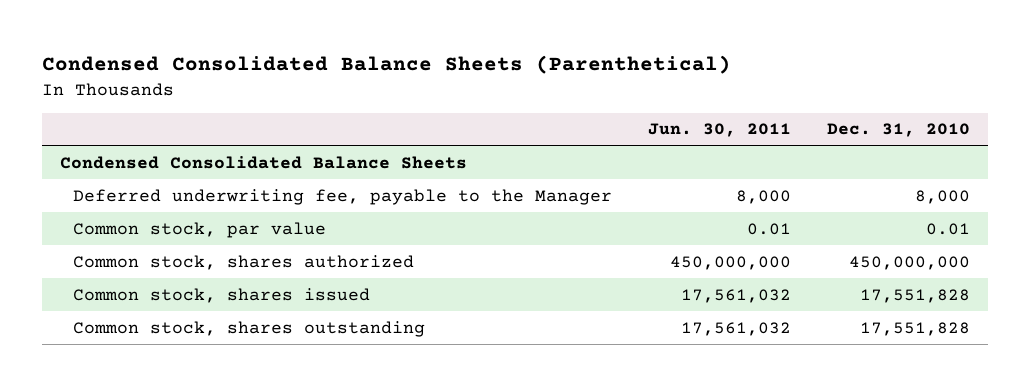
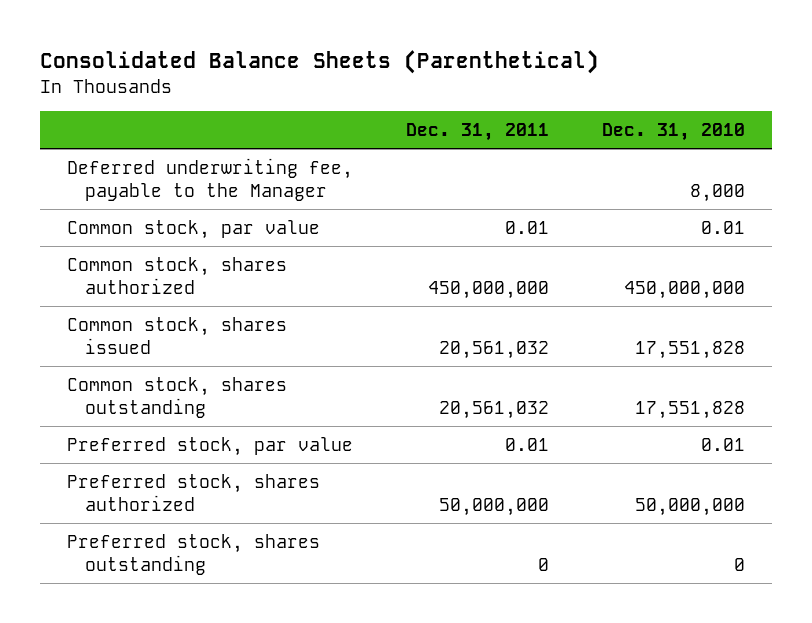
- Condensed Consolidated Balance Sheets (Parenthetical)
+ Consolidated Balance Sheets (Parenthetical)
- | Jun. 30, 2011 | Dec. 31, 2010
+ | Dec. 31, 2011 | Dec. 31, 2010
- Condensed Consolidated Balance Sheets
+ Preferred stock, par value | 0.01 | 0.01
+ Preferred stock, shares authorized | 50,000,000 | 50,000,000
+ Preferred stock, shares outstanding | 0 | 0

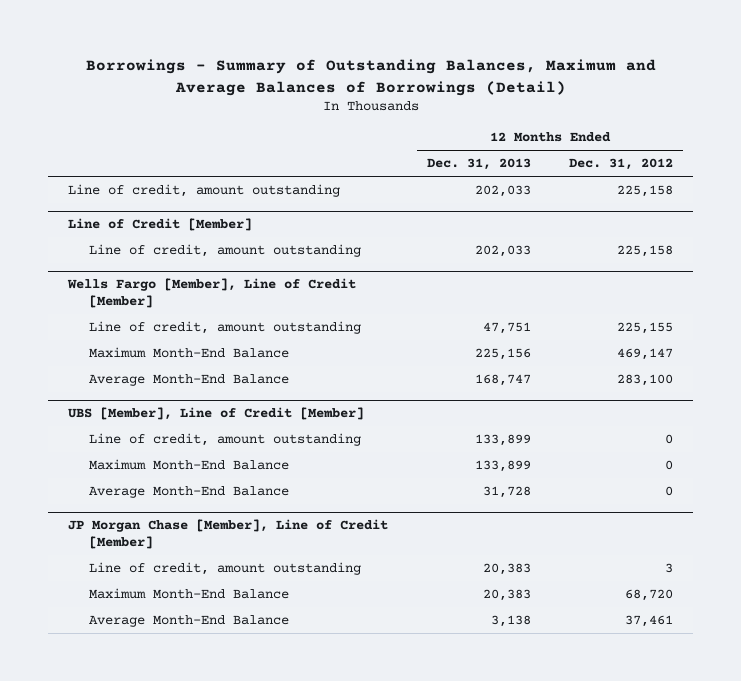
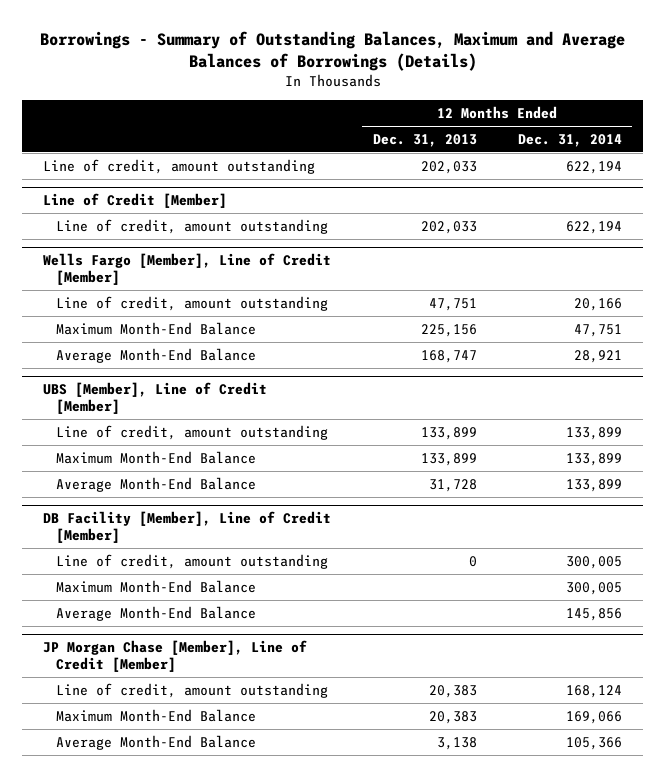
- Borrowings - Summary of Outstanding Balances, Maximum and Average Balances of Borrowings (Detail)
+ Borrowings - Summary of Outstanding Balances, Maximum and Average Balances of Borrowings (Details)
- | 12 Months Ended Dec. 31, 2013 | 12 Months Ended Dec. 31, 2012
+ | 12 Months Ended Dec. 31, 2013 | 12 Months Ended Dec. 31, 2014
+ DB Facility [Member], Line of Credit [Member]
+ Line of credit, amount outstanding | 0 | 300,005
+ Maximum Month-End Balance | | 300,005
+ Average Month-End Balance | | 145,856

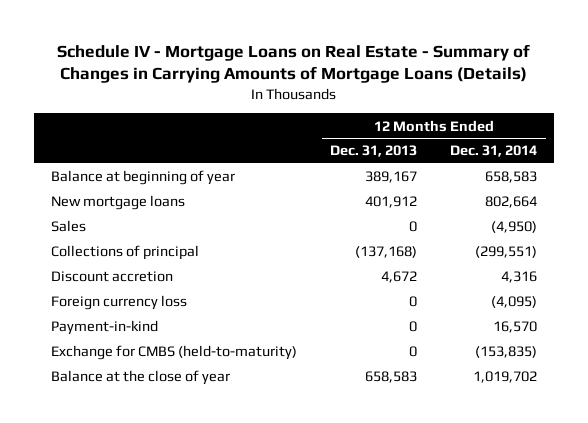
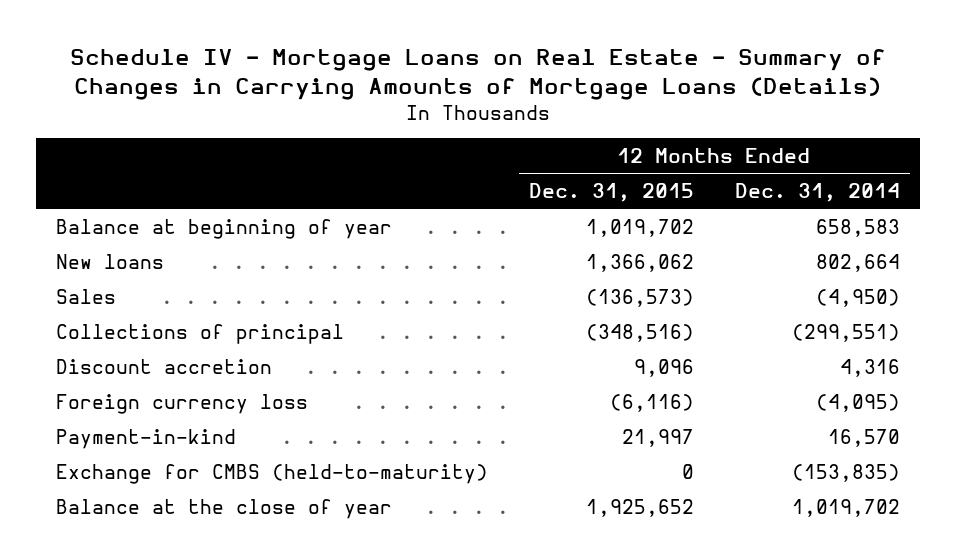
- | 12 Months Ended Dec. 31, 2013 | 12 Months Ended Dec. 31, 2014
+ | 12 Months Ended Dec. 31, 2015 | 12 Months Ended Dec. 31, 2014
- New mortgage loans | 401,912 | 802,664
+ New loans | 1,366,062 | 802,664

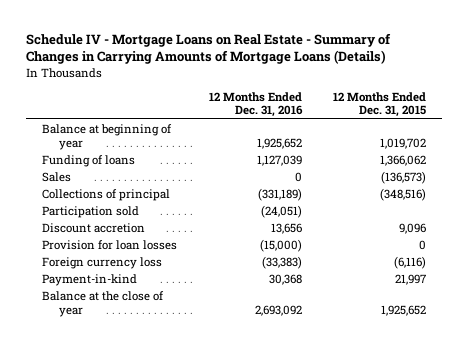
- | 12 Months Ended Dec. 31, 2015 | 12 Months Ended Dec. 31, 2014
+ | 12 Months Ended Dec. 31, 2016 | 12 Months Ended Dec. 31, 2015
- New loans | 1,366,062 | 802,664
+ Funding of loans | 1,127,039 | 1,366,062
+ Participation sold | (24,051) |
+ Provision for loan losses | (15,000) | 0
- Exchange for CMBS (held-to-maturity) | 0 | (153,835)

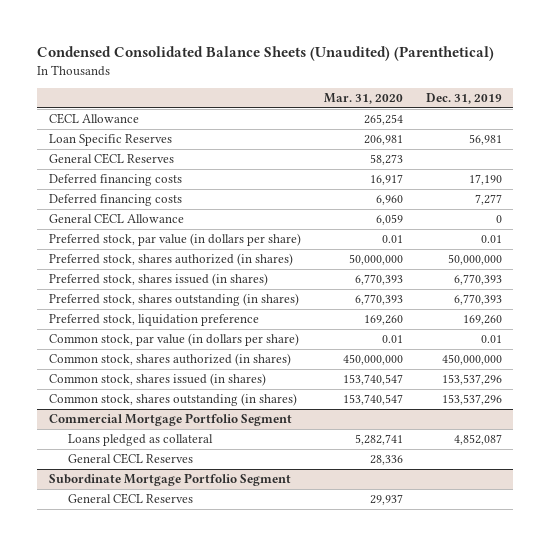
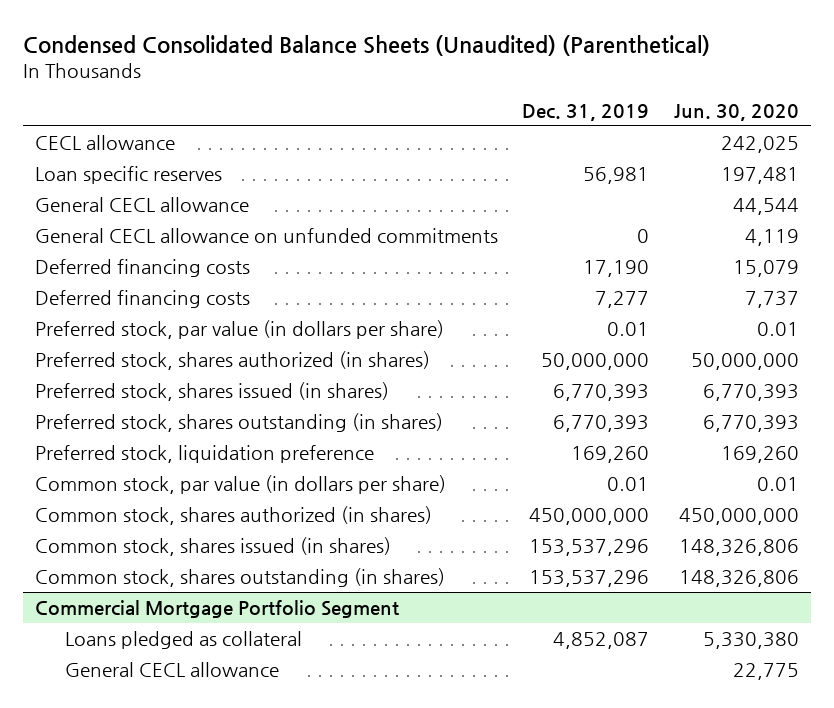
- | Mar. 31, 2020 | Dec. 31, 2019
+ | Dec. 31, 2019 | Jun. 30, 2020
- CECL Allowance | 265,254 |
- Loan Specific Reserves | 206,981 | 56,981
- General CECL Reserves | 58,273 |
+ CECL allowance | | 242,025
+ Loan specific reserves | 56,981 | 197,481
+ General CECL allowance | | 44,544
+ General CECL allowance on unfunded commitments | 0 | 4,119
- General CECL Allowance | 6,059 | 0
@ Commercial Mortgage Portfolio Segment
- General CECL Reserves | 28,336 |
- Subordinate Mortgage Portfolio Segment
- General CECL Reserves | 29,937 |
@ Commercial Mortgage Portfolio Segment
+ General CECL allowance | | 22,775

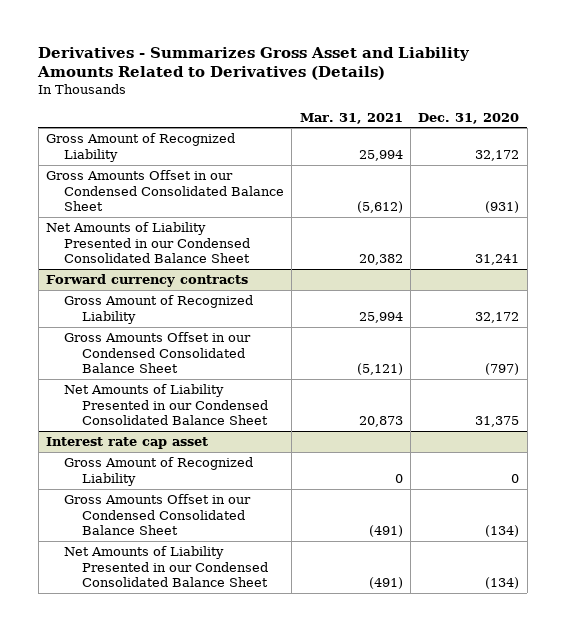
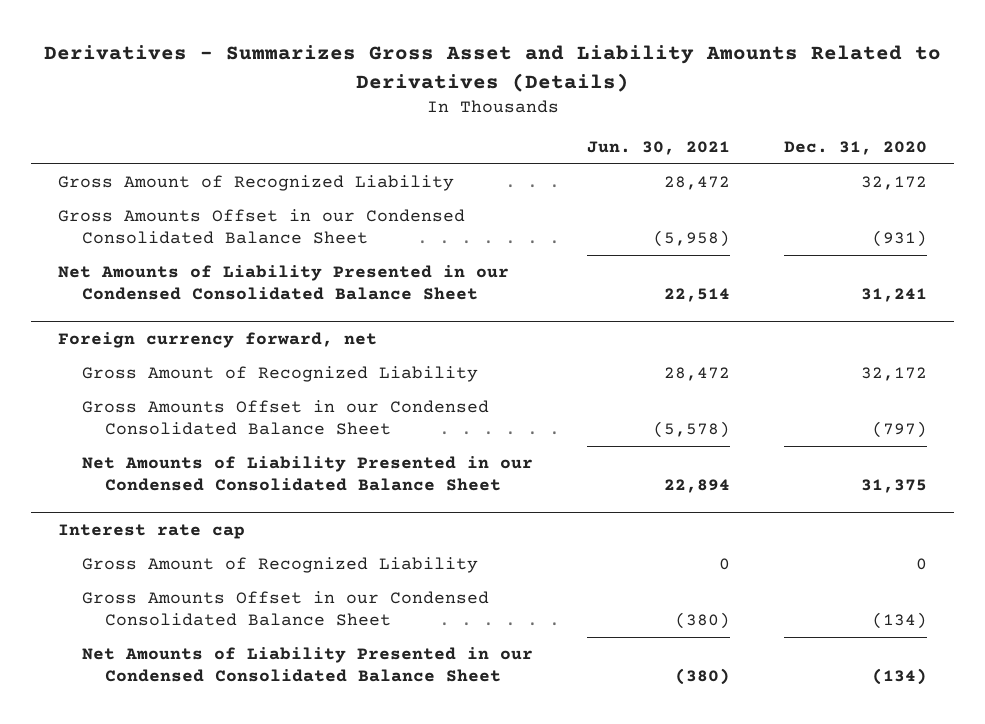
- | Mar. 31, 2021 | Dec. 31, 2020
+ | Jun. 30, 2021 | Dec. 31, 2020
- Forward currency contracts
+ Foreign currency forward, net
- Interest rate cap asset
+ Interest rate cap

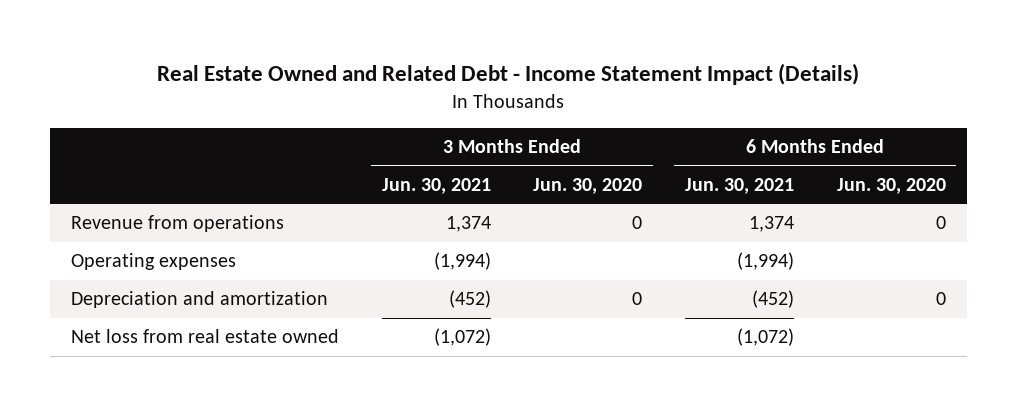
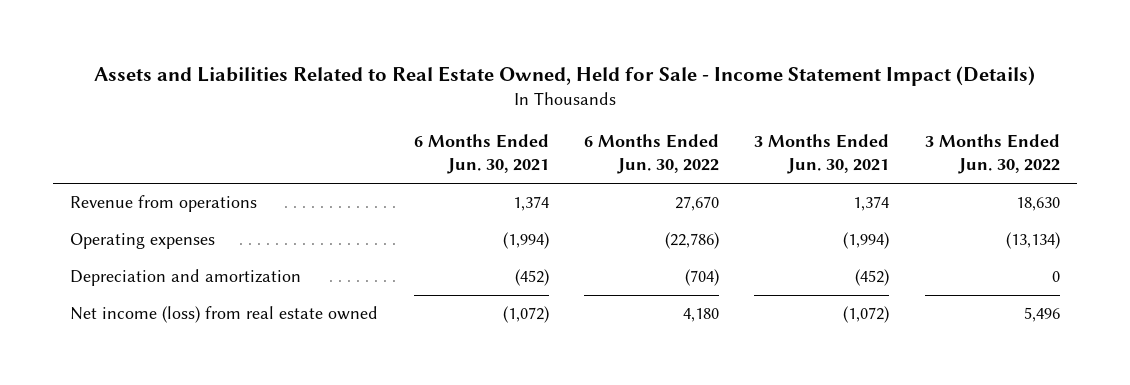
- Real Estate Owned and Related Debt - Income Statement Impact (Details)
+ Assets and Liabilities Related to Real Estate Owned, Held for Sale - Income Statement Impact (Details)
- | 3 Months Ended Jun. 30, 2021 | 3 Months Ended Jun. 30, 2020 | 6 Months Ended Jun. 30, 2021 | 6 Months Ended Jun. 30, 2020
+ | 6 Months Ended Jun. 30, 2021 | 6 Months Ended Jun. 30, 2022 | 3 Months Ended Jun. 30, 2021 | 3 Months Ended Jun. 30, 2022
- Net loss from real estate owned | (1,072) | | (1,072) |
+ Net income (loss) from real estate owned | (1,072) | 4,180 | (1,072) | 5,496

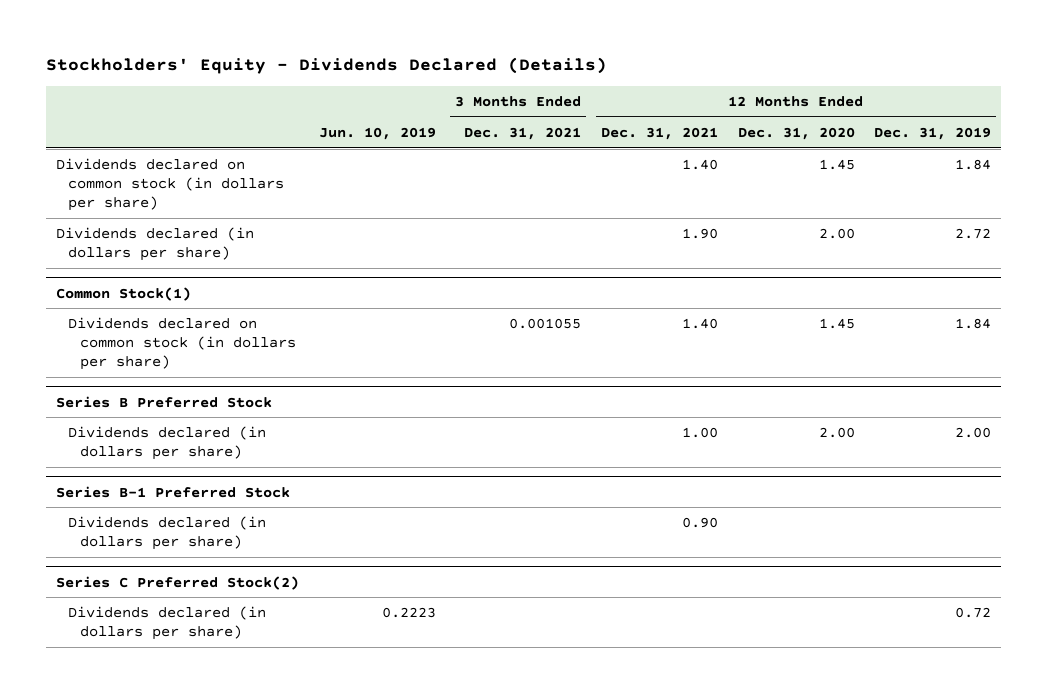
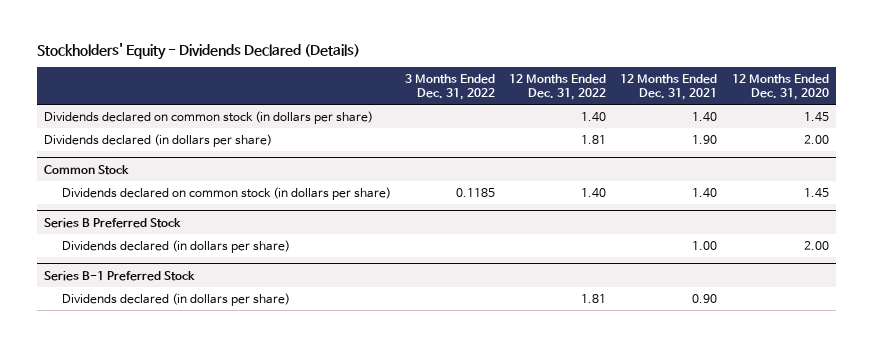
- | Jun. 10, 2019 | 3 Months Ended Dec. 31, 2021 | 12 Months Ended Dec. 31, 2021 | 12 Months Ended Dec. 31, 2020 | 12 Months Ended Dec. 31, 2019
+ | 3 Months Ended Dec. 31, 2022 | 12 Months Ended Dec. 31, 2022 | 12 Months Ended Dec. 31, 2021 | 12 Months Ended Dec. 31, 2020
- Common Stock(1)
+ Common Stock
- Series C Preferred Stock(2)
- Dividends declared (in dollars per share) | 0.2223 | | | | 0.72

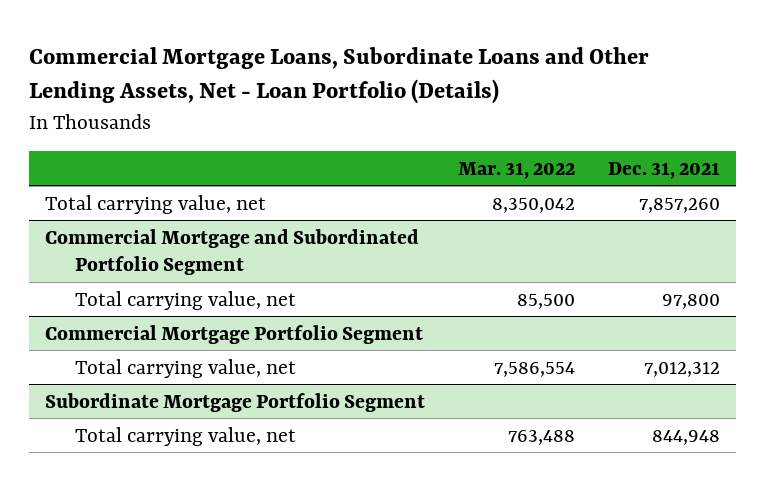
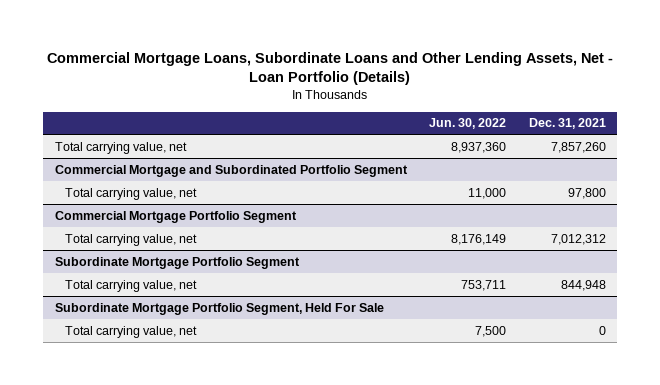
- | Mar. 31, 2022 | Dec. 31, 2021
+ | Jun. 30, 2022 | Dec. 31, 2021
+ Subordinate Mortgage Portfolio Segment, Held For Sale
+ Total carrying value, net | 7,500 | 0

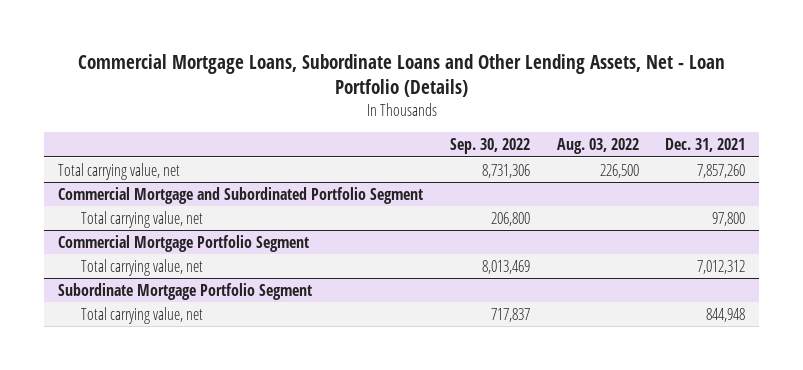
- | Jun. 30, 2022 | Dec. 31, 2021
+ | Sep. 30, 2022 | Aug. 03, 2022 | Dec. 31, 2021
- Subordinate Mortgage Portfolio Segment, Held For Sale
- Total carrying value, net | 7,500 | 0

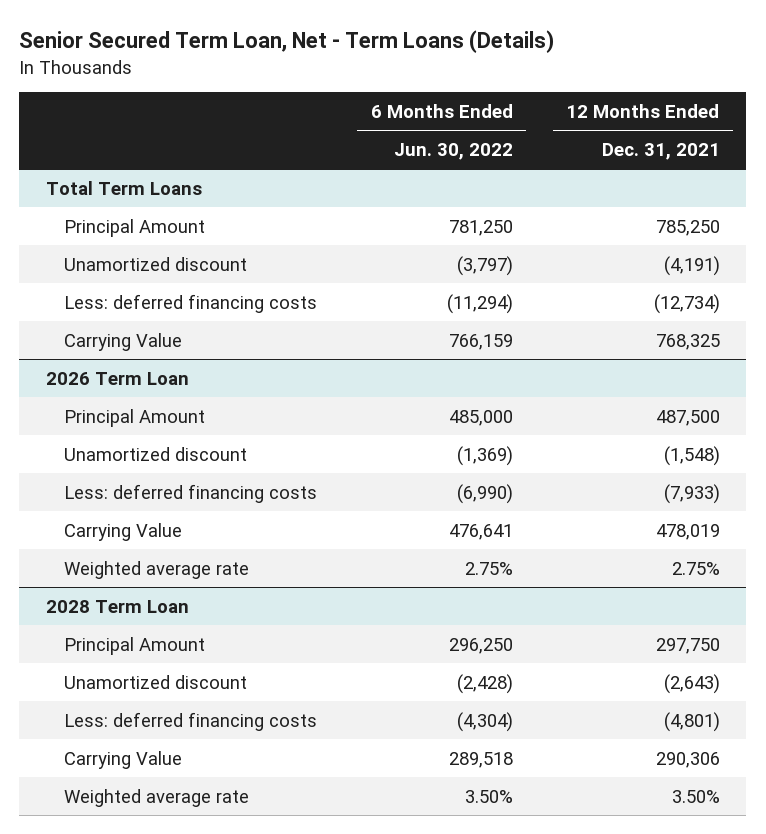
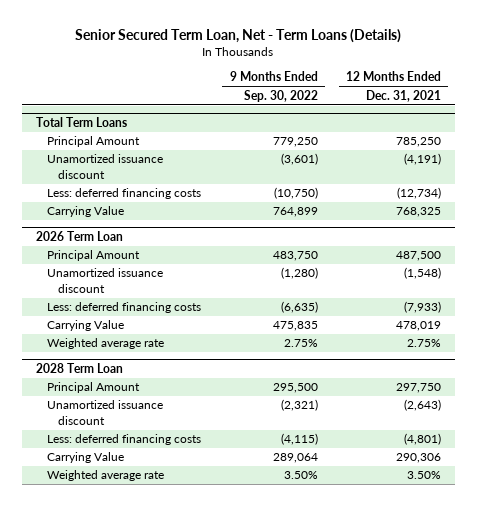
- | 6 Months Ended Jun. 30, 2022 | 12 Months Ended Dec. 31, 2021
+ | 9 Months Ended Sep. 30, 2022 | 12 Months Ended Dec. 31, 2021
@ Total Term Loans
- Unamortized discount | (3,797) | (4,191)
+ Unamortized issuance discount | (3,601) | (4,191)
@ 2026 Term Loan
- Unamortized discount | (1,369) | (1,548)
+ Unamortized issuance discount | (1,280) | (1,548)
@ 2028 Term Loan
- Unamortized discount | (2,428) | (2,643)
+ Unamortized issuance discount | (2,321) | (2,643)

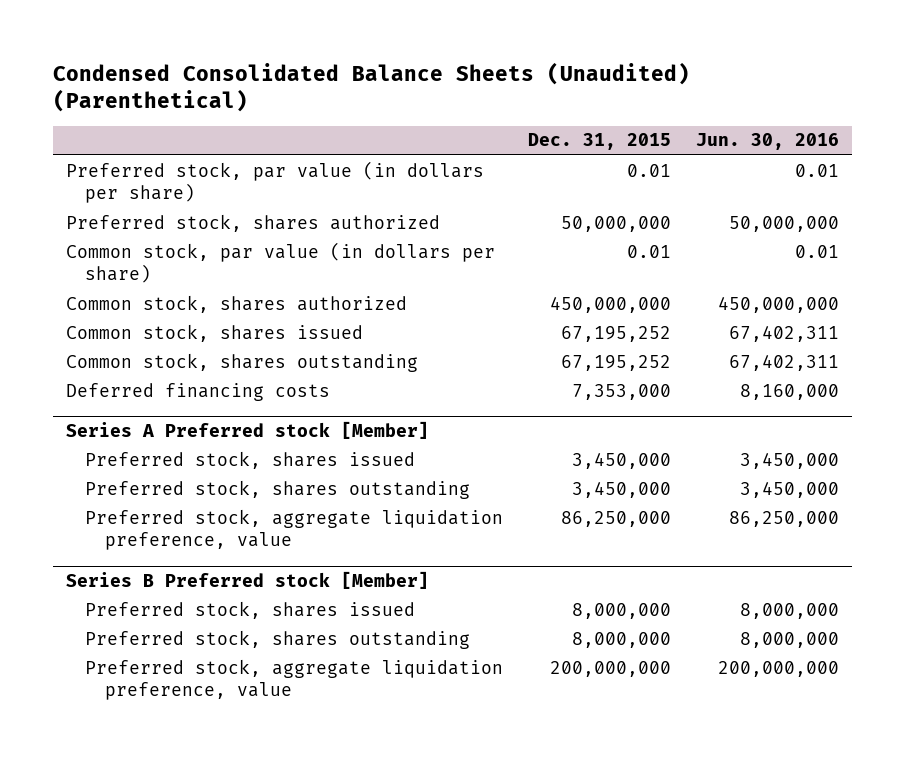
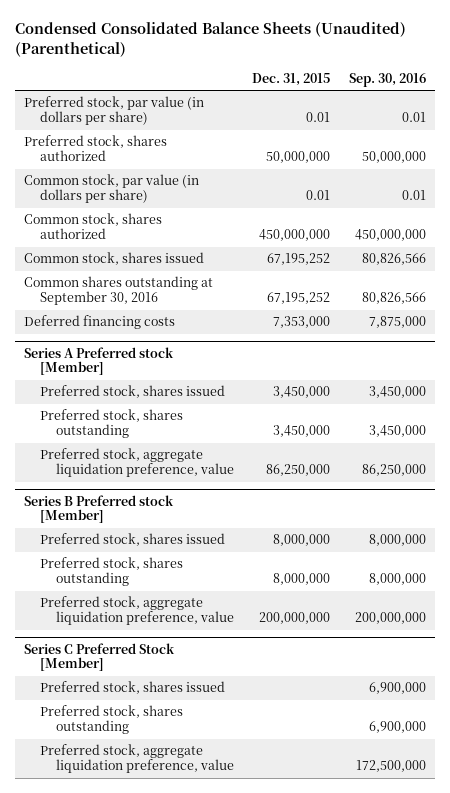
- | Dec. 31, 2015 | Jun. 30, 2016
+ | Dec. 31, 2015 | Sep. 30, 2016
- Common stock, shares outstanding | 67,195,252 | 67,402,311
+ Common shares outstanding at September 30, 2016 | 67,195,252 | 80,826,566
+ Series C Preferred Stock [Member]
+ Preferred stock, shares issued | | 6,900,000
+ Preferred stock, shares outstanding | | 6,900,000
+ Preferred stock, aggregate liquidation preference, value | | 172,500,000

